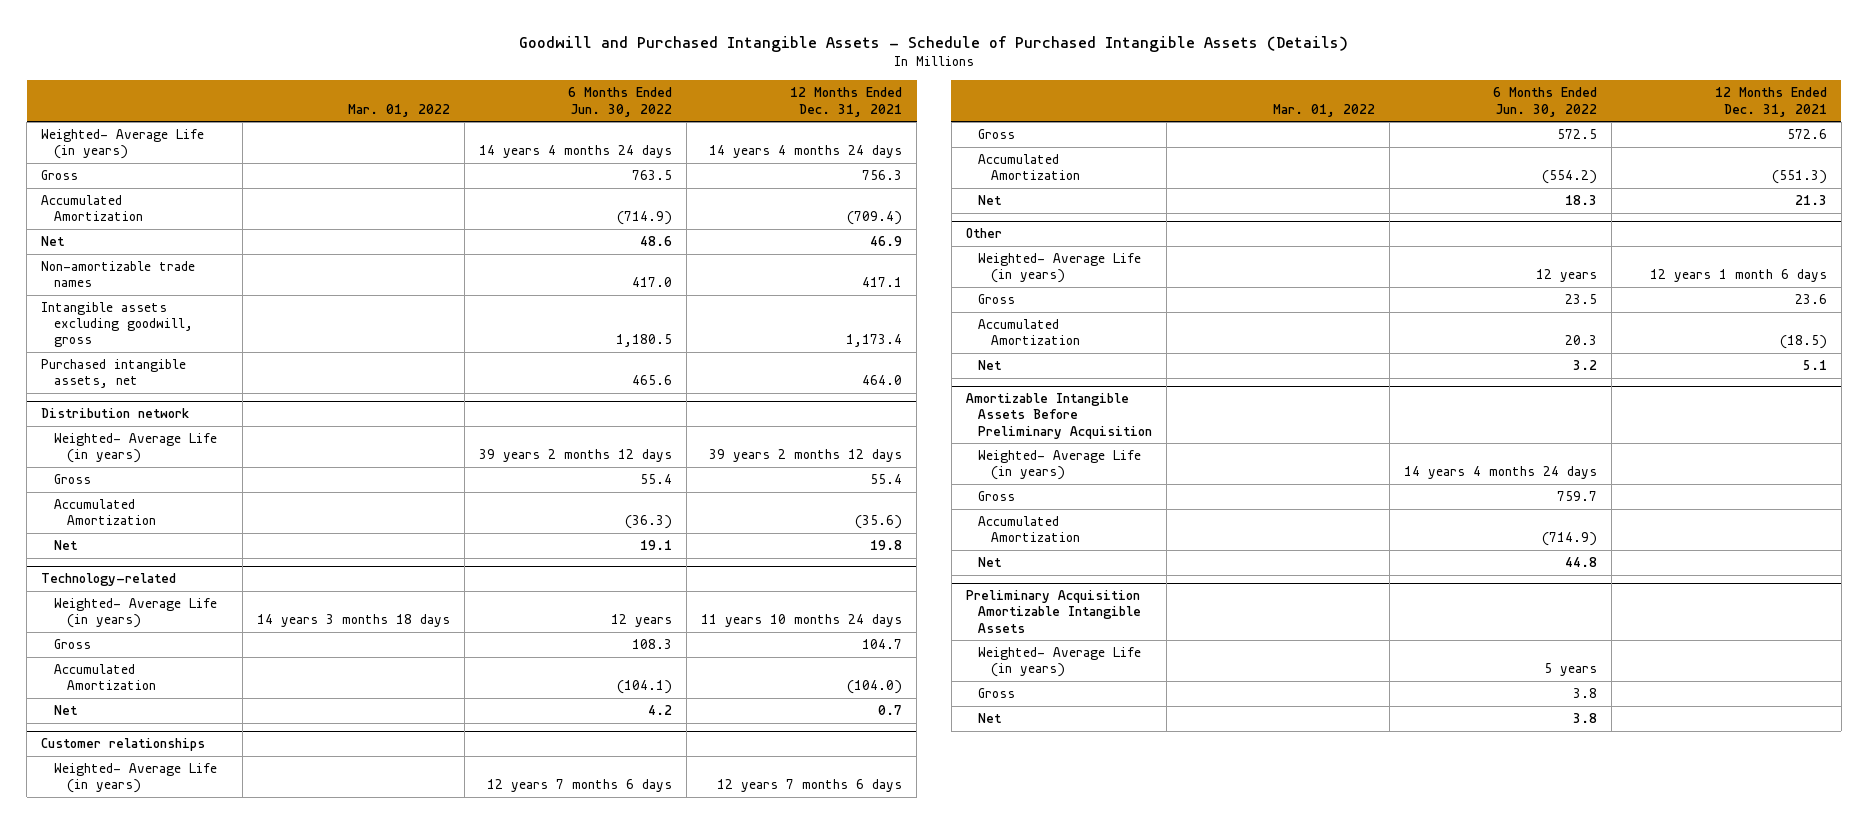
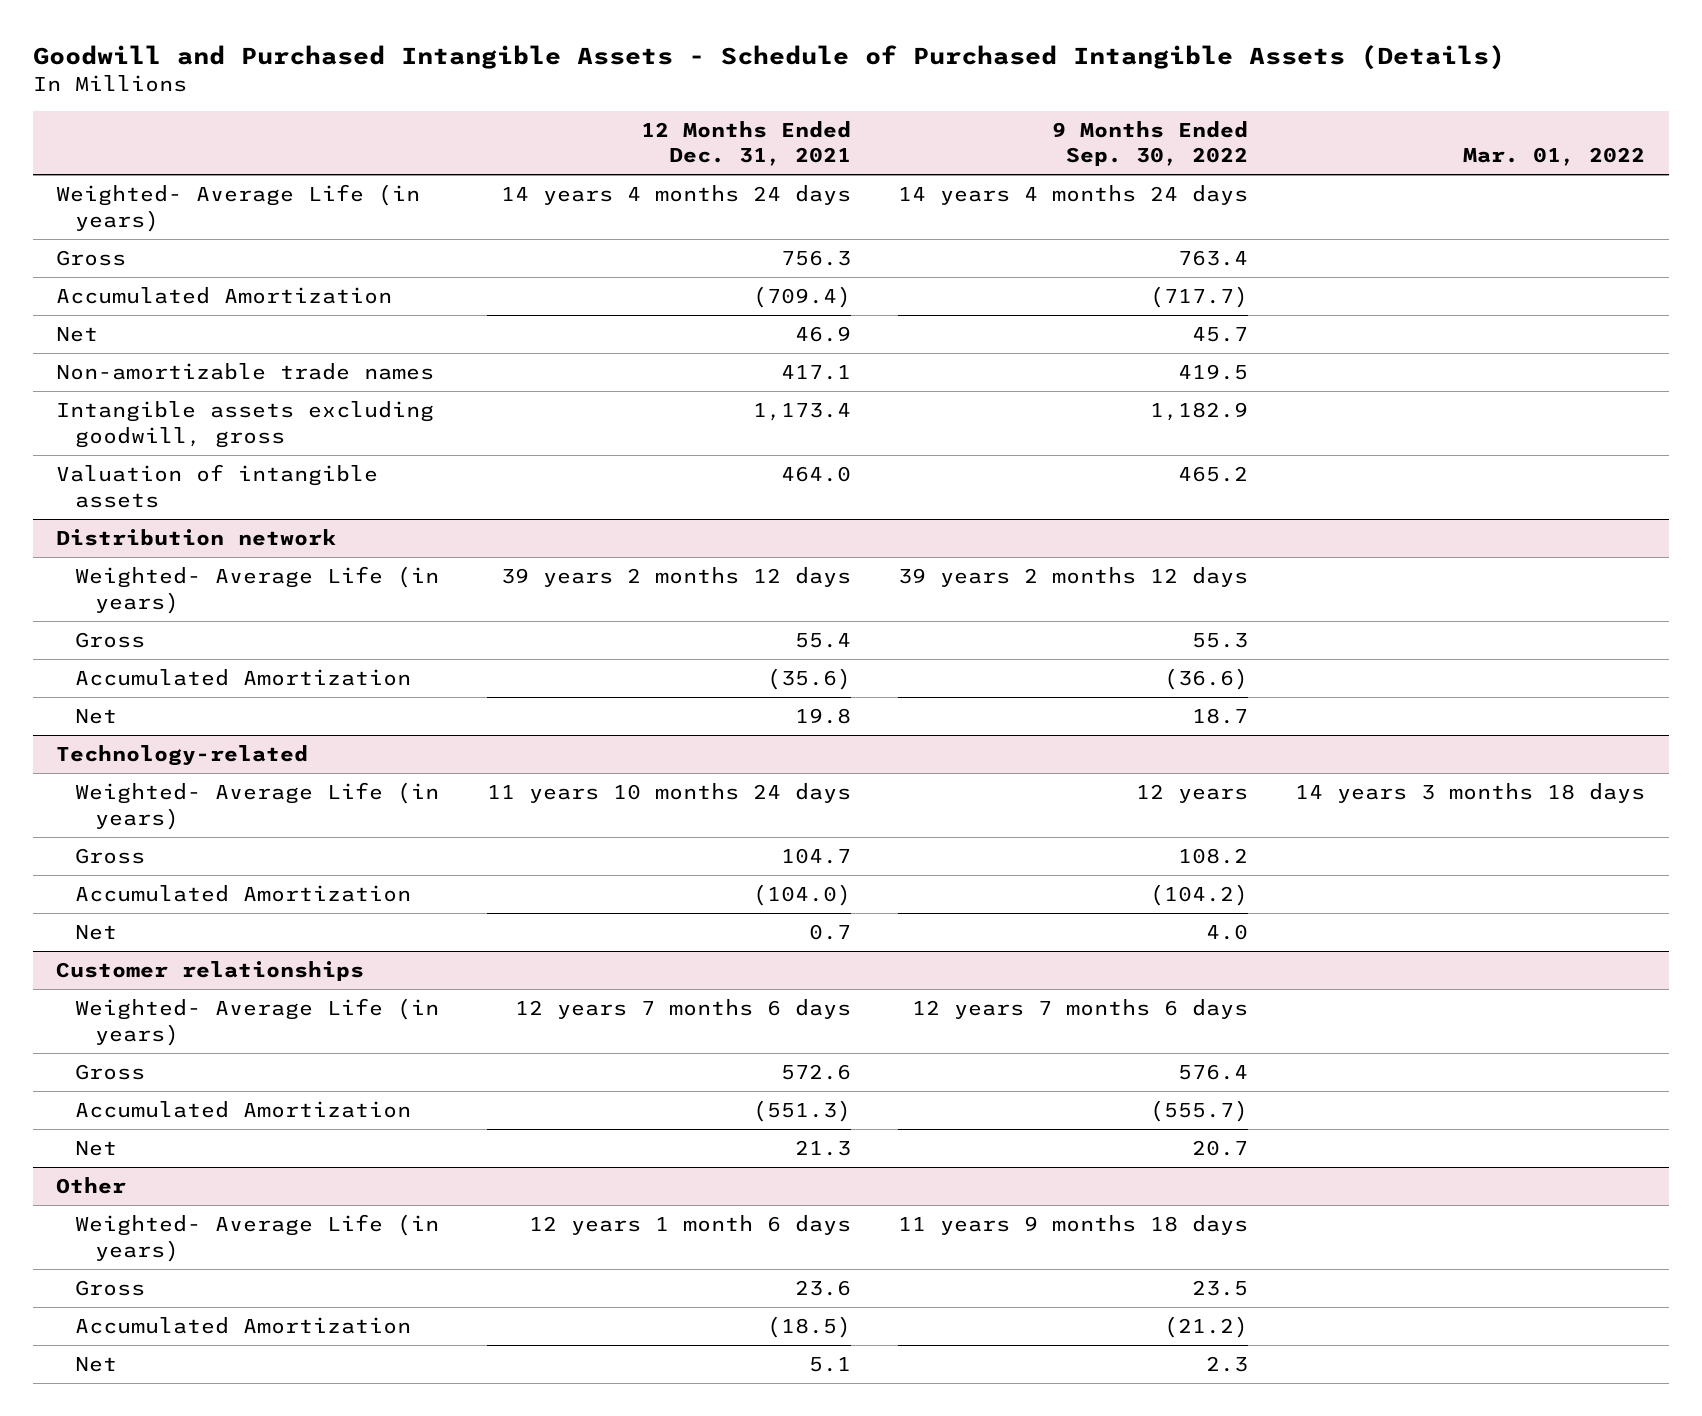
- | Mar. 01, 2022 | 6 Months Ended Jun. 30, 2022 | 12 Months Ended Dec. 31, 2021
+ | 12 Months Ended Dec. 31, 2021 | 9 Months Ended Sep. 30, 2022 | Mar. 01, 2022
- Purchased intangible assets, net | | 465.6 | 464.0
+ Valuation of intangible assets | 464.0 | 465.2 |
- Amortizable Intangible Assets Before Preliminary Acquisition
- Weighted- Average Life (in years) | | 14 years 4 months 24 days |
- Gross | | 759.7 |
- Accumulated Amortization | | (714.9) |
- Net | | 44.8 |
- Preliminary Acquisition Amortizable Intangible Assets
- Weighted- Average Life (in years) | | 5 years |
- Gross | | 3.8 |
- Net | | 3.8 |

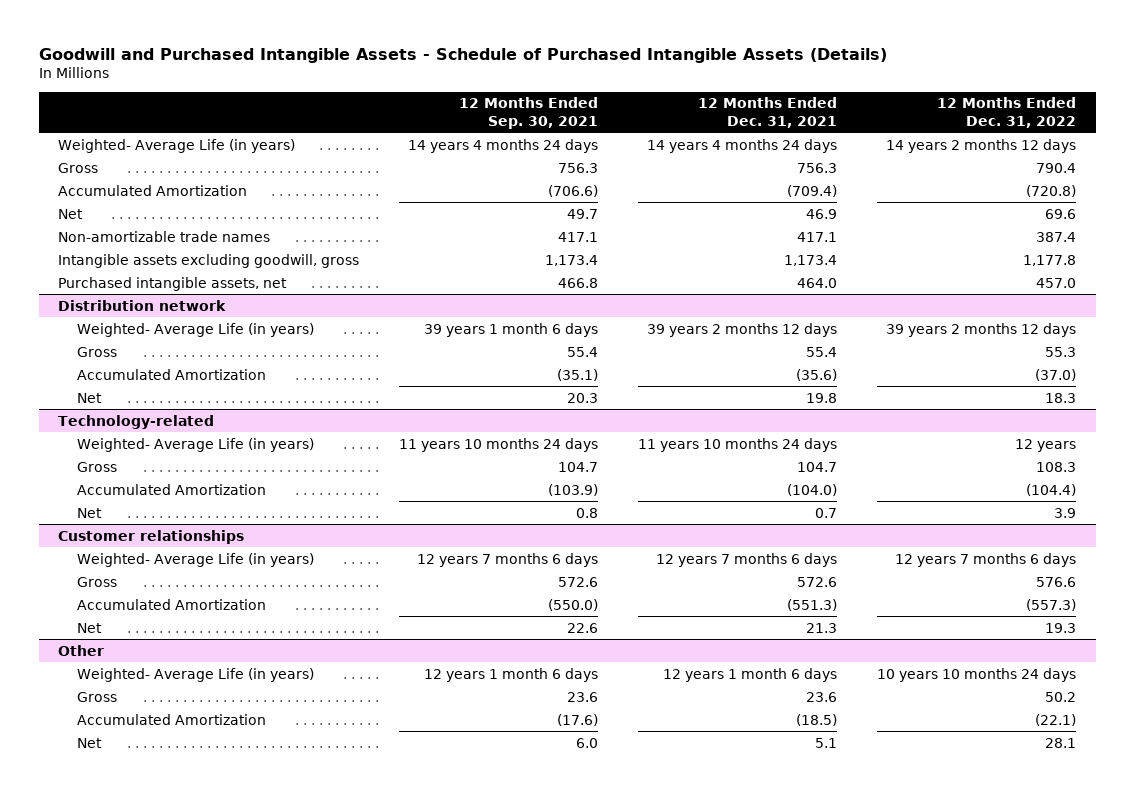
- | 12 Months Ended Dec. 31, 2021 | 9 Months Ended Sep. 30, 2022 | Mar. 01, 2022
+ | 12 Months Ended Sep. 30, 2021 | 12 Months Ended Dec. 31, 2021 | 12 Months Ended Dec. 31, 2022
- Valuation of intangible assets | 464.0 | 465.2 |
+ Purchased intangible assets, net | 466.8 | 464.0 | 457.0

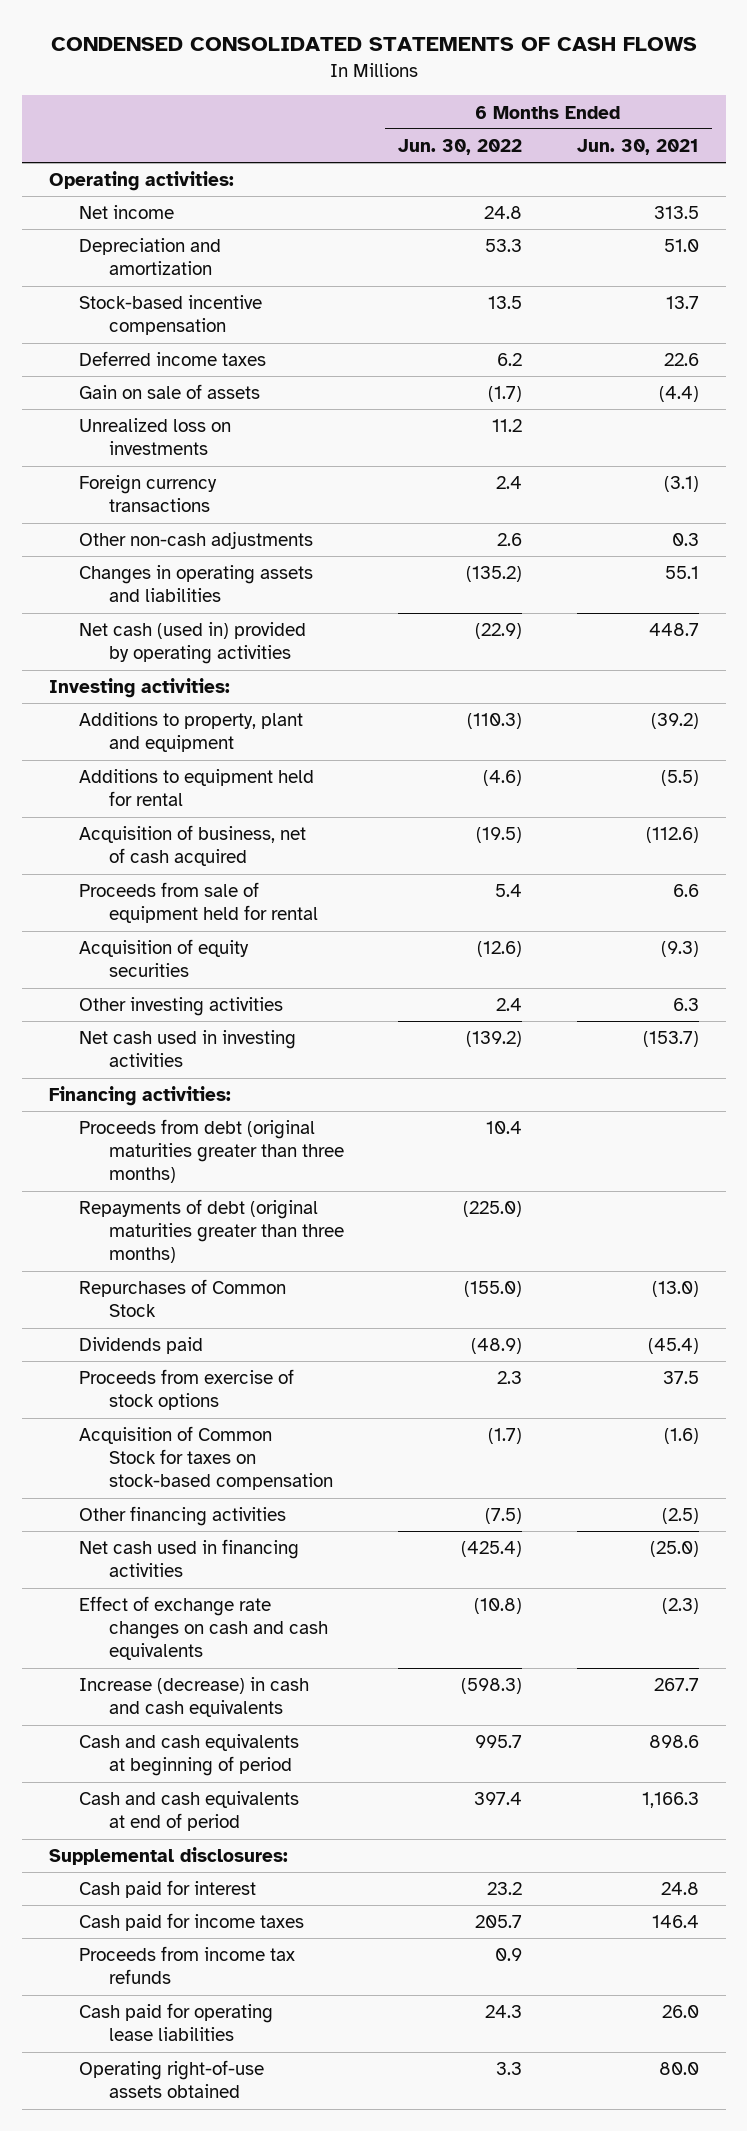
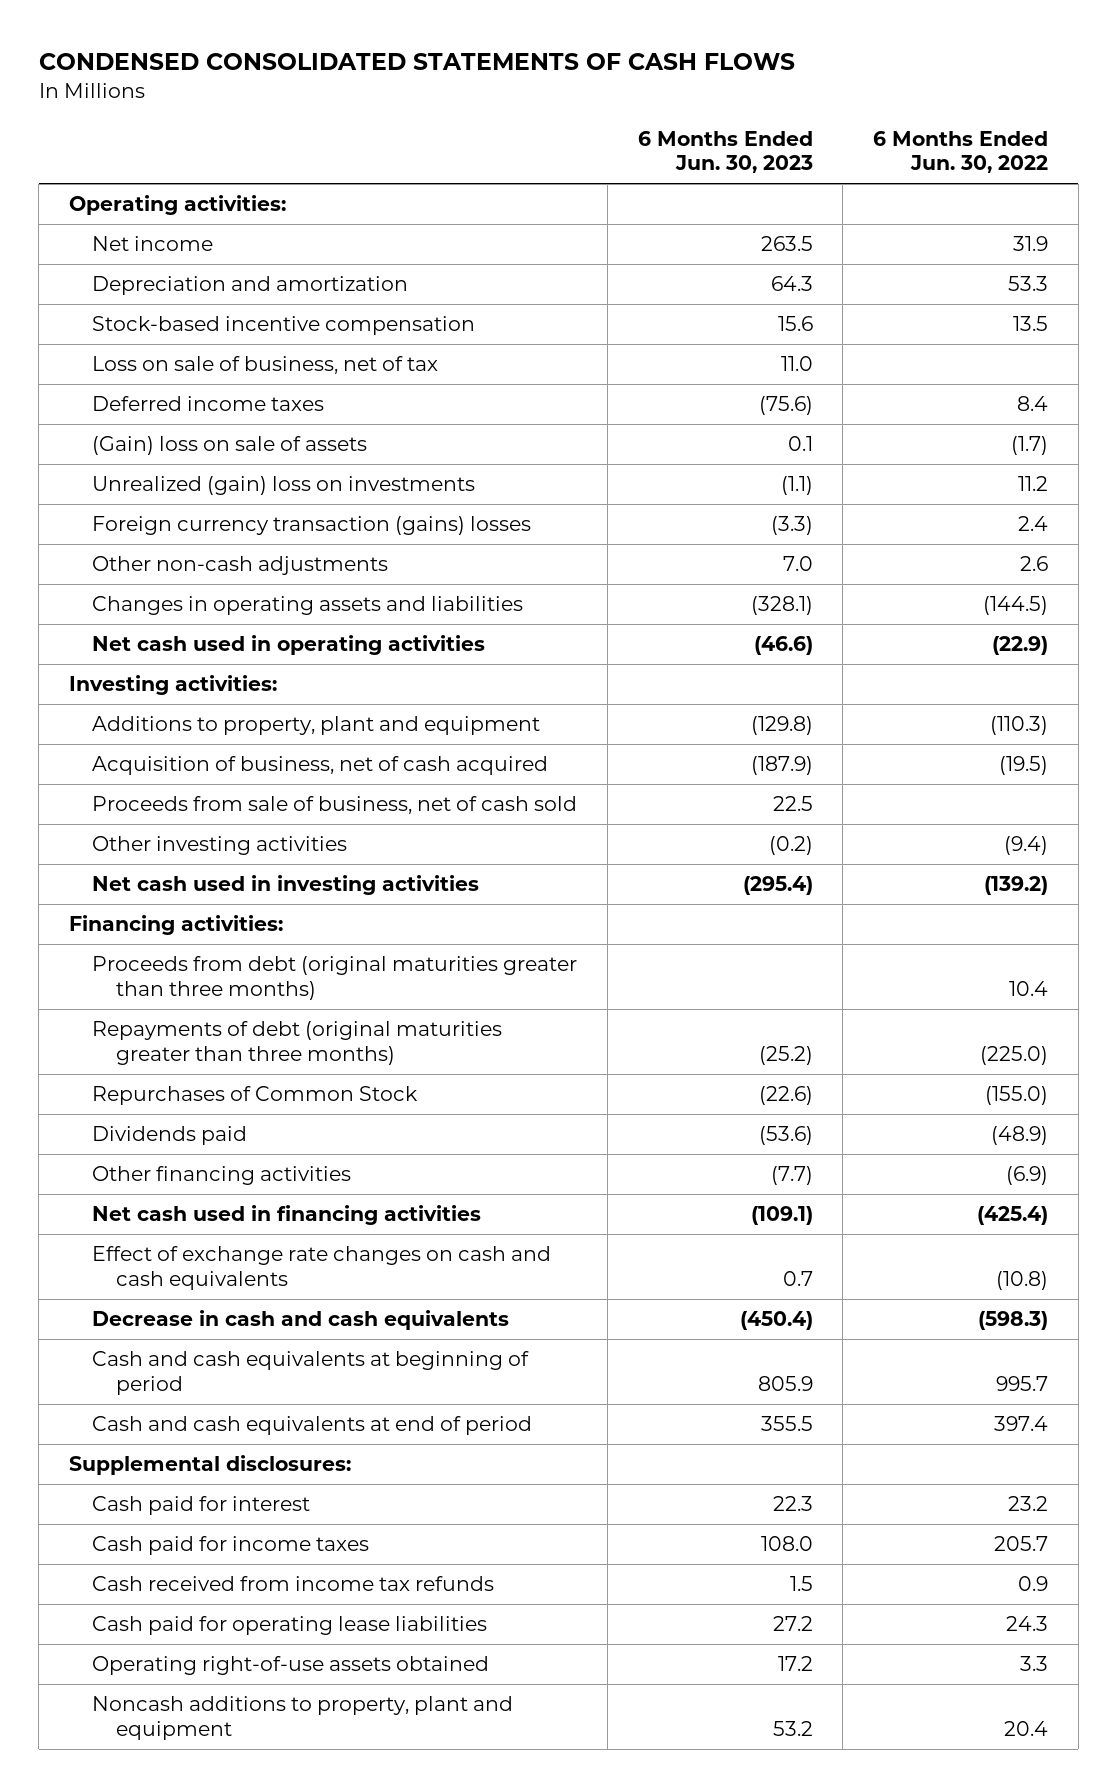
- | 6 Months Ended Jun. 30, 2022 | 6 Months Ended Jun. 30, 2021
+ | 6 Months Ended Jun. 30, 2023 | 6 Months Ended Jun. 30, 2022
- Net income | 24.8 | 313.5
+ Net income | 263.5 | 31.9
- Deferred income taxes | 6.2 | 22.6
- Gain on sale of assets | (1.7) | (4.4)
- Unrealized loss on investments | 11.2 |
- Foreign currency transactions | 2.4 | (3.1)
+ Loss on sale of business, net of tax | 11.0 |
+ Deferred income taxes | (75.6) | 8.4
+ (Gain) loss on sale of assets | 0.1 | (1.7)
+ Unrealized (gain) loss on investments | (1.1) | 11.2
+ Foreign currency transaction (gains) losses | (3.3) | 2.4
- Changes in operating assets and liabilities | (135.2) | 55.1
- Net cash (used in) provided by operating activities | (22.9) | 448.7
+ Changes in operating assets and liabilities | (328.1) | (144.5)
+ Net cash used in operating activities | (46.6) | (22.9)
- Additions to equipment held for rental | (4.6) | (5.5)
- Proceeds from sale of equipment held for rental | 5.4 | 6.6
- Acquisition of equity securities | (12.6) | (9.3)
- Other investing activities | 2.4 | 6.3
+ Proceeds from sale of business, net of cash sold | 22.5 |
+ Other investing activities | (0.2) | (9.4)
- Proceeds from exercise of stock options | 2.3 | 37.5
- Acquisition of Common Stock for taxes on stock-based compensation | (1.7) | (1.6)
- Other financing activities | (7.5) | (2.5)
+ Other financing activities | (7.7) | (6.9)
- Increase (decrease) in cash and cash equivalents | (598.3) | 267.7
+ Decrease in cash and cash equivalents | (450.4) | (598.3)
- Proceeds from income tax refunds | 0.9 |
+ Cash received from income tax refunds | 1.5 | 0.9
+ Noncash additions to property, plant and equipment | 53.2 | 20.4

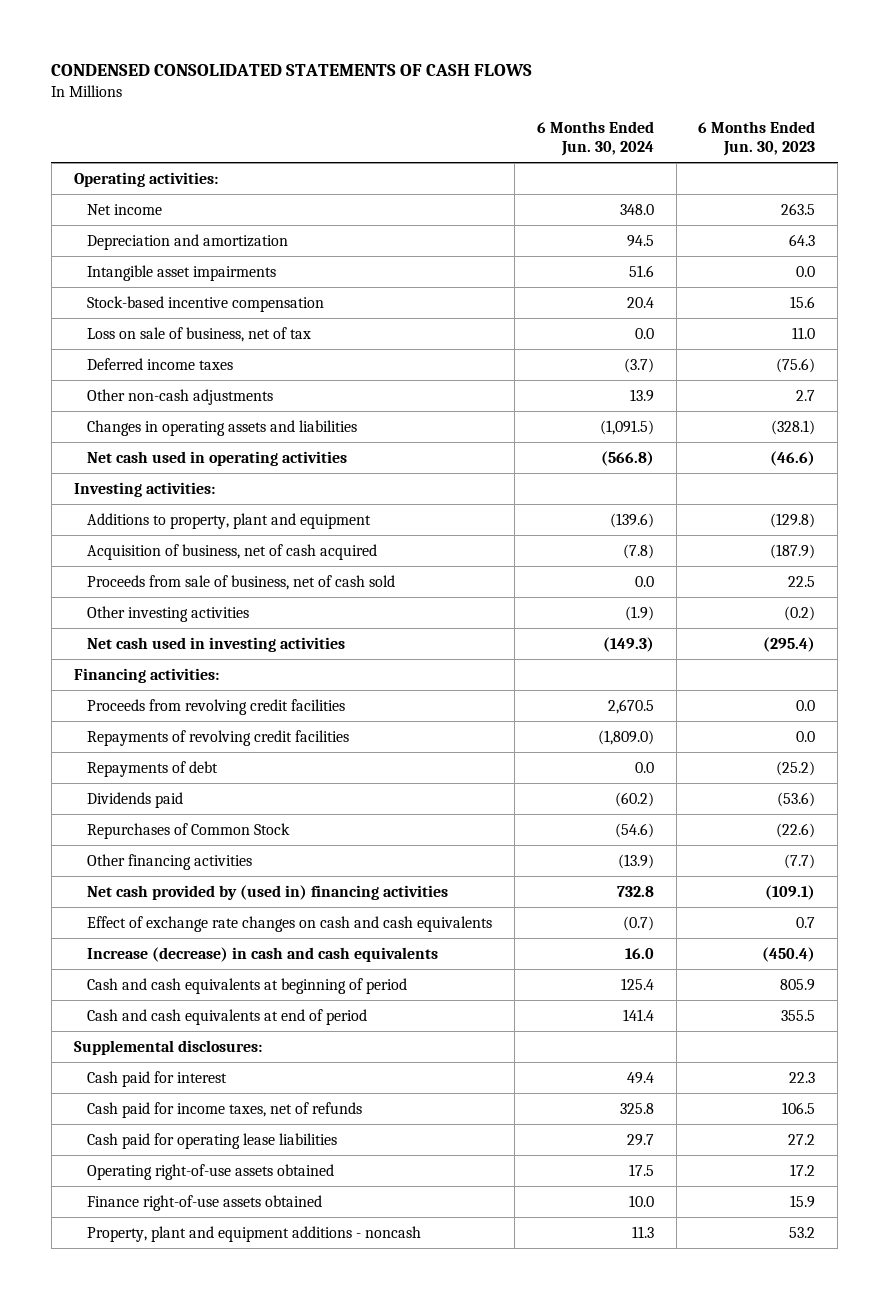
- | 6 Months Ended Jun. 30, 2023 | 6 Months Ended Jun. 30, 2022
+ | 6 Months Ended Jun. 30, 2024 | 6 Months Ended Jun. 30, 2023
+ Intangible asset impairments | 51.6 | 0.0
- (Gain) loss on sale of assets | 0.1 | (1.7)
- Unrealized (gain) loss on investments | (1.1) | 11.2
- Foreign currency transaction (gains) losses | (3.3) | 2.4
- Other non-cash adjustments | 7.0 | 2.6
+ Other non-cash adjustments | 13.9 | 2.7
- Proceeds from debt (original maturities greater than three months) | | 10.4
- Repayments of debt (original maturities greater than three months) | (25.2) | (225.0)
+ Proceeds from revolving credit facilities | 2,670.5 | 0.0
+ Repayments of revolving credit facilities | (1,809.0) | 0.0
+ Repayments of debt | 0.0 | (25.2)
moved down: Repurchases of Common Stock | (54.6) | (22.6)
- Net cash used in financing activities | (109.1) | (425.4)
+ Net cash provided by (used in) financing activities | 732.8 | (109.1)
- Decrease in cash and cash equivalents | (450.4) | (598.3)
+ Increase (decrease) in cash and cash equivalents | 16.0 | (450.4)
- Cash paid for income taxes | 108.0 | 205.7
- Cash received from income tax refunds | 1.5 | 0.9
+ Cash paid for income taxes, net of refunds | 325.8 | 106.5
- Noncash additions to property, plant and equipment | 53.2 | 20.4
+ Finance right-of-use assets obtained | 10.0 | 15.9
+ Property, plant and equipment additions - noncash | 11.3 | 53.2

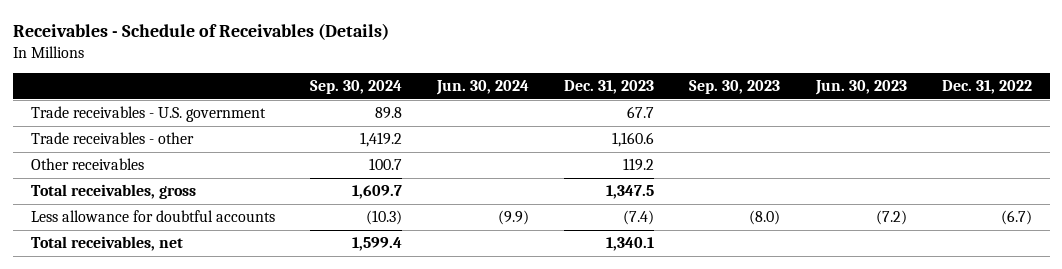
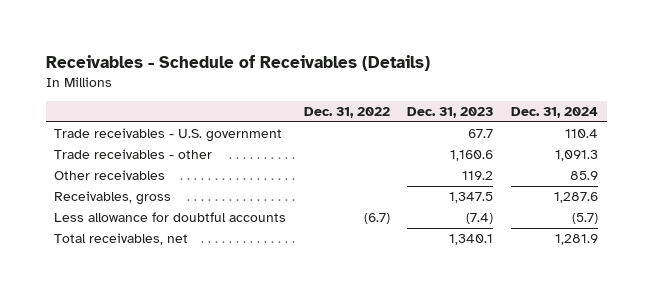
- | Sep. 30, 2024 | Jun. 30, 2024 | Dec. 31, 2023 | Sep. 30, 2023 | Jun. 30, 2023 | Dec. 31, 2022
+ | Dec. 31, 2022 | Dec. 31, 2023 | Dec. 31, 2024
- Total receivables, gross | 1,609.7 | | 1,347.5 | | |
+ Receivables, gross | | 1,347.5 | 1,287.6

